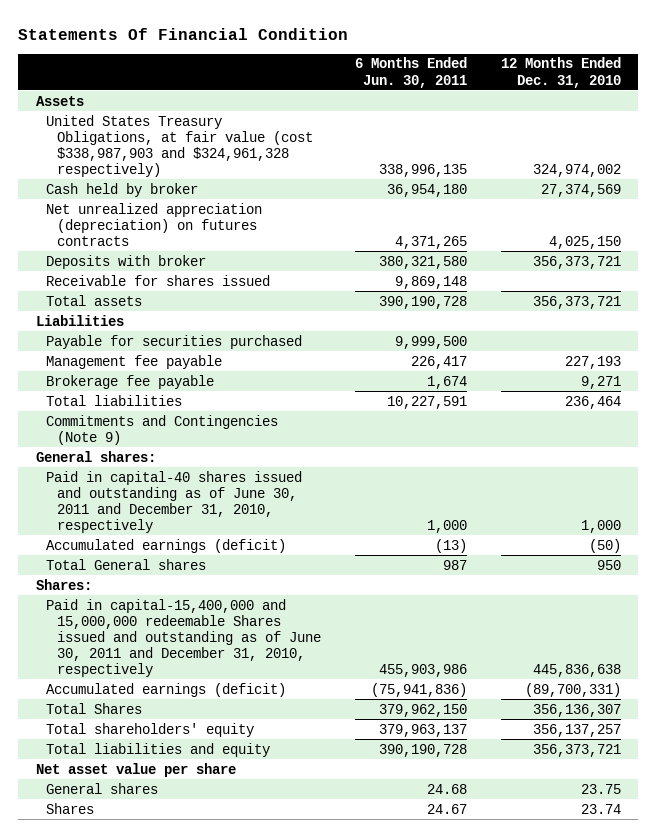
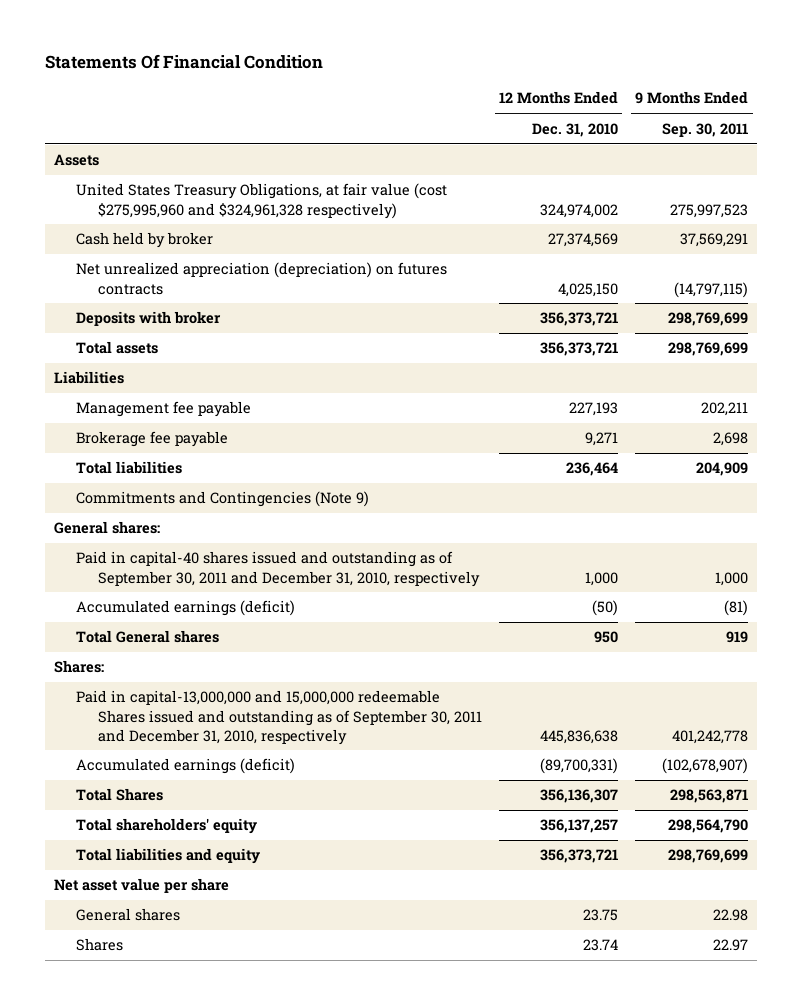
- | 6 Months Ended Jun. 30, 2011 | 12 Months Ended Dec. 31, 2010
+ | 12 Months Ended Dec. 31, 2010 | 9 Months Ended Sep. 30, 2011
- United States Treasury Obligations, at fair value (cost $338,987,903 and $324,961,328 respectively) | 338,996,135 | 324,974,002
+ United States Treasury Obligations, at fair value (cost $275,995,960 and $324,961,328 respectively) | 324,974,002 | 275,997,523
- Receivable for shares issued | 9,869,148 |
- Payable for securities purchased | 9,999,500 |
- Paid in capital-40 shares issued and outstanding as of June 30, 2011 and December 31, 2010, respectively | 1,000 | 1,000
+ Paid in capital-40 shares issued and outstanding as of September 30, 2011 and December 31, 2010, respectively | 1,000 | 1,000
- Paid in capital-15,400,000 and 15,000,000 redeemable Shares issued and outstanding as of June 30, 2011 and December 31, 2010, respectively | 455,903,986 | 445,836,638
+ Paid in capital-13,000,000 and 15,000,000 redeemable Shares issued and outstanding as of September 30, 2011 and December 31, 2010, respectively | 445,836,638 | 401,242,778

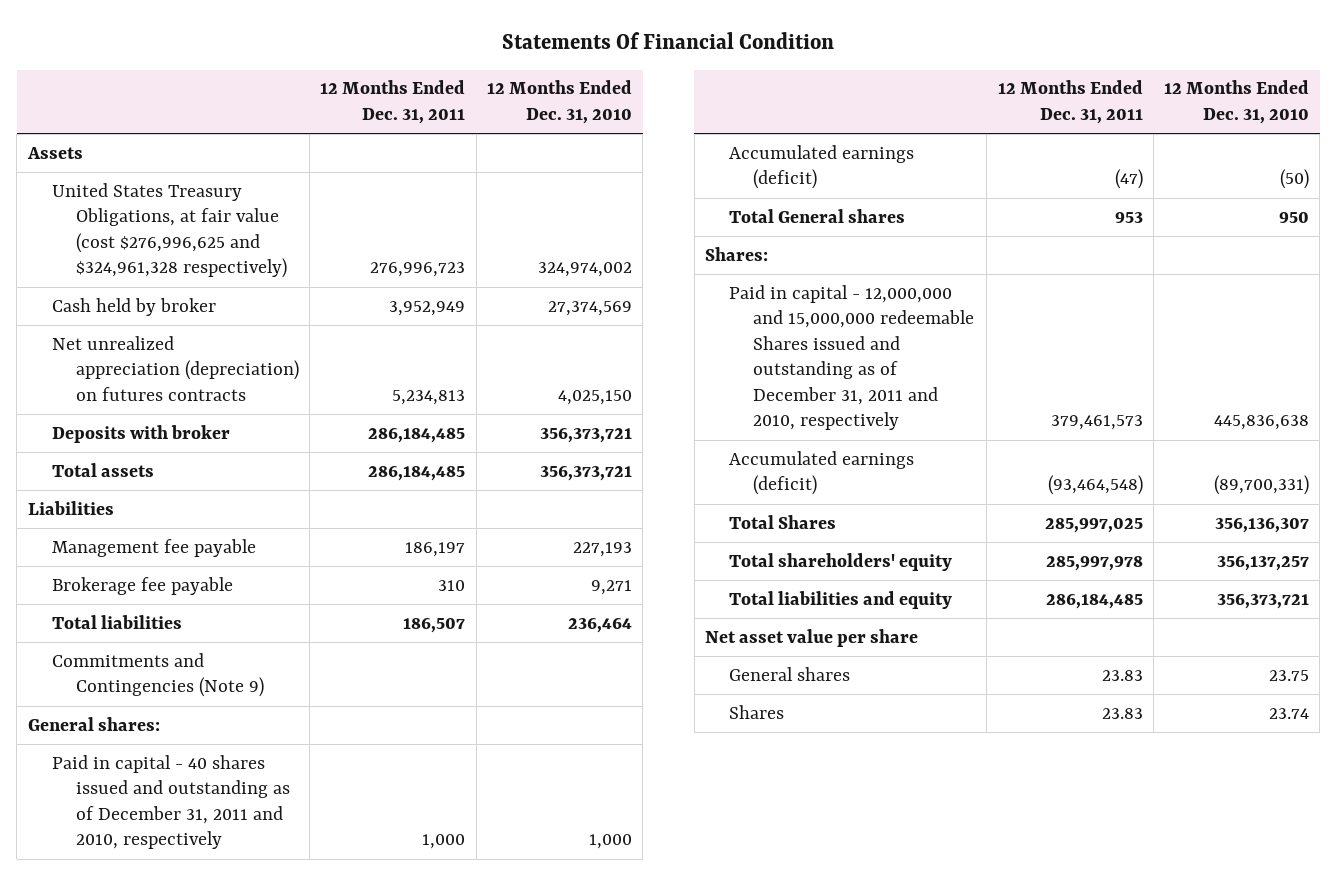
- | 12 Months Ended Dec. 31, 2010 | 9 Months Ended Sep. 30, 2011
+ | 12 Months Ended Dec. 31, 2011 | 12 Months Ended Dec. 31, 2010
- United States Treasury Obligations, at fair value (cost $275,995,960 and $324,961,328 respectively) | 324,974,002 | 275,997,523
+ United States Treasury Obligations, at fair value (cost $276,996,625 and $324,961,328 respectively) | 276,996,723 | 324,974,002
- Paid in capital-40 shares issued and outstanding as of September 30, 2011 and December 31, 2010, respectively | 1,000 | 1,000
+ Paid in capital - 40 shares issued and outstanding as of December 31, 2011 and 2010, respectively | 1,000 | 1,000
- Paid in capital-13,000,000 and 15,000,000 redeemable Shares issued and outstanding as of September 30, 2011 and December 31, 2010, respectively | 445,836,638 | 401,242,778
+ Paid in capital - 12,000,000 and 15,000,000 redeemable Shares issued and outstanding as of December 31, 2011 and 2010, respectively | 379,461,573 | 445,836,638

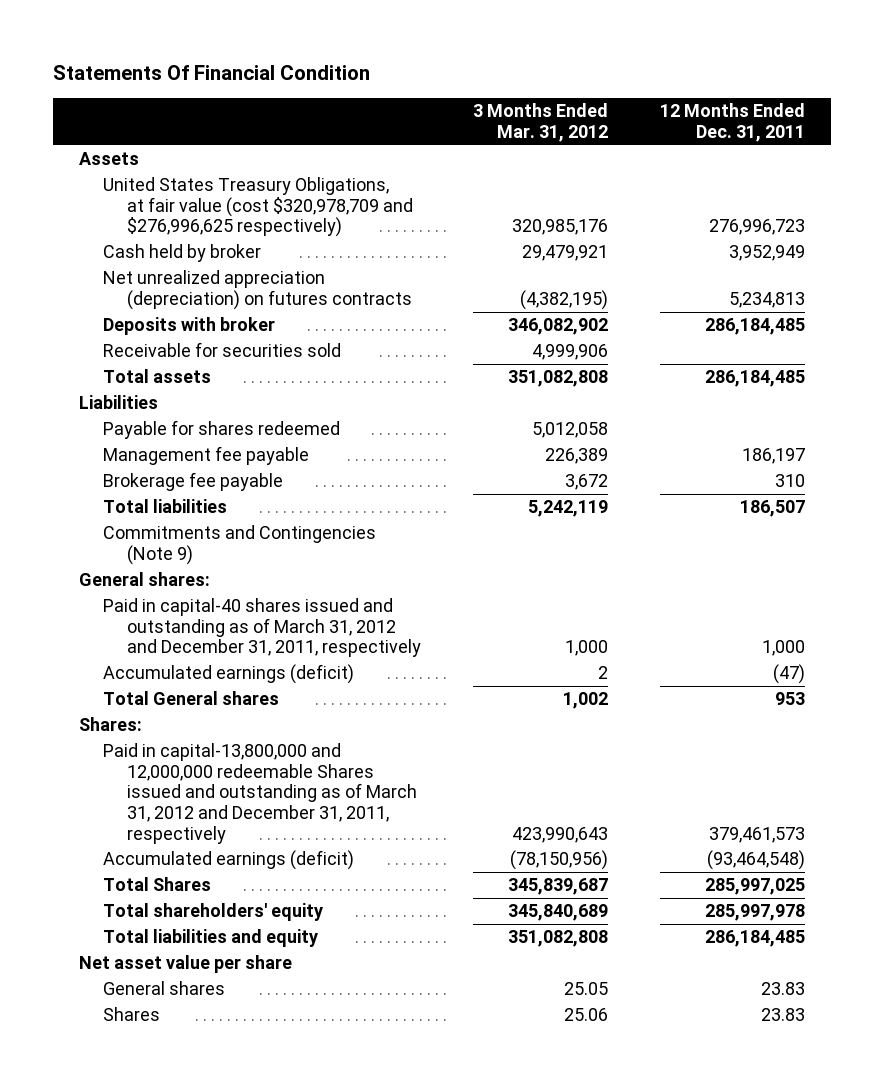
- | 12 Months Ended Dec. 31, 2011 | 12 Months Ended Dec. 31, 2010
+ | 3 Months Ended Mar. 31, 2012 | 12 Months Ended Dec. 31, 2011
- United States Treasury Obligations, at fair value (cost $276,996,625 and $324,961,328 respectively) | 276,996,723 | 324,974,002
+ United States Treasury Obligations, at fair value (cost $320,978,709 and $276,996,625 respectively) | 320,985,176 | 276,996,723
+ Receivable for securities sold | 4,999,906 |
+ Payable for shares redeemed | 5,012,058 |
- Paid in capital - 40 shares issued and outstanding as of December 31, 2011 and 2010, respectively | 1,000 | 1,000
+ Paid in capital-40 shares issued and outstanding as of March 31, 2012 and December 31, 2011, respectively | 1,000 | 1,000
- Paid in capital - 12,000,000 and 15,000,000 redeemable Shares issued and outstanding as of December 31, 2011 and 2010, respectively | 379,461,573 | 445,836,638
+ Paid in capital-13,800,000 and 12,000,000 redeemable Shares issued and outstanding as of March 31, 2012 and December 31, 2011, respectively | 423,990,643 | 379,461,573

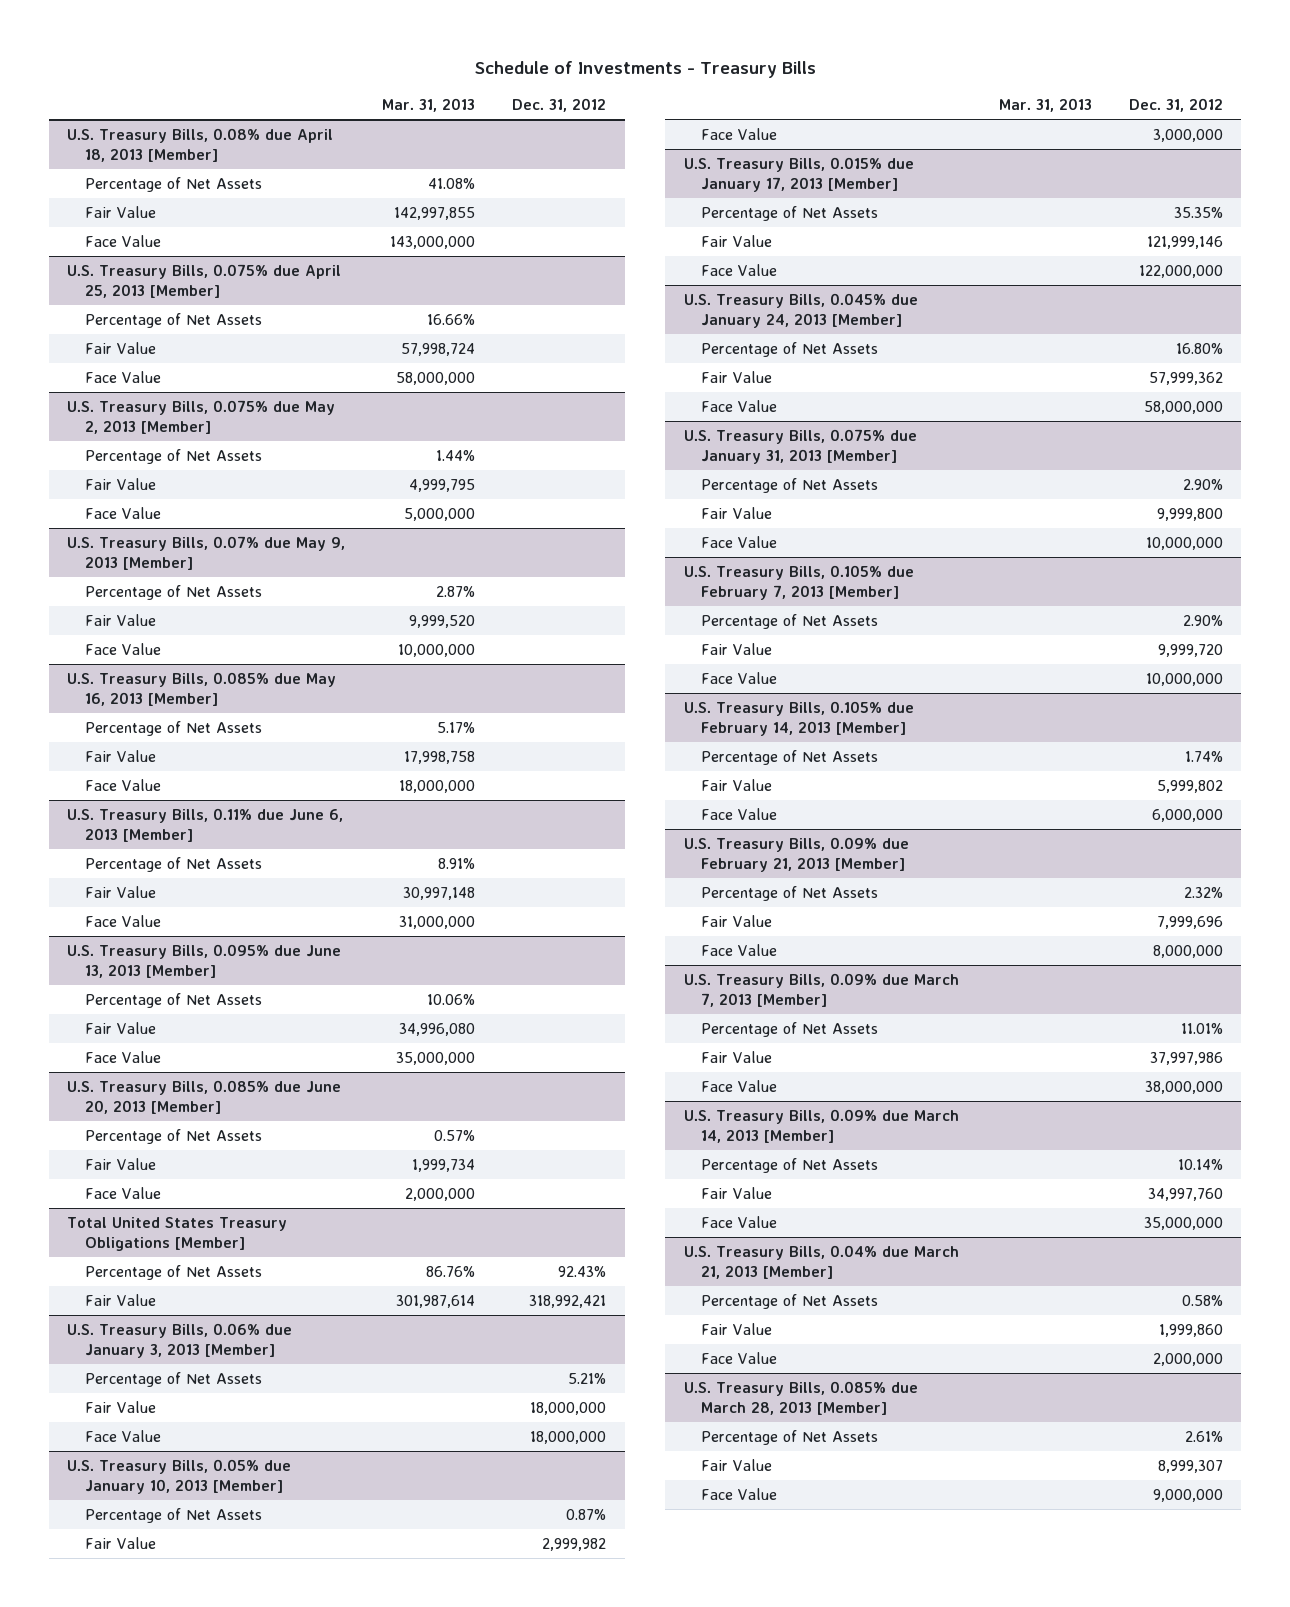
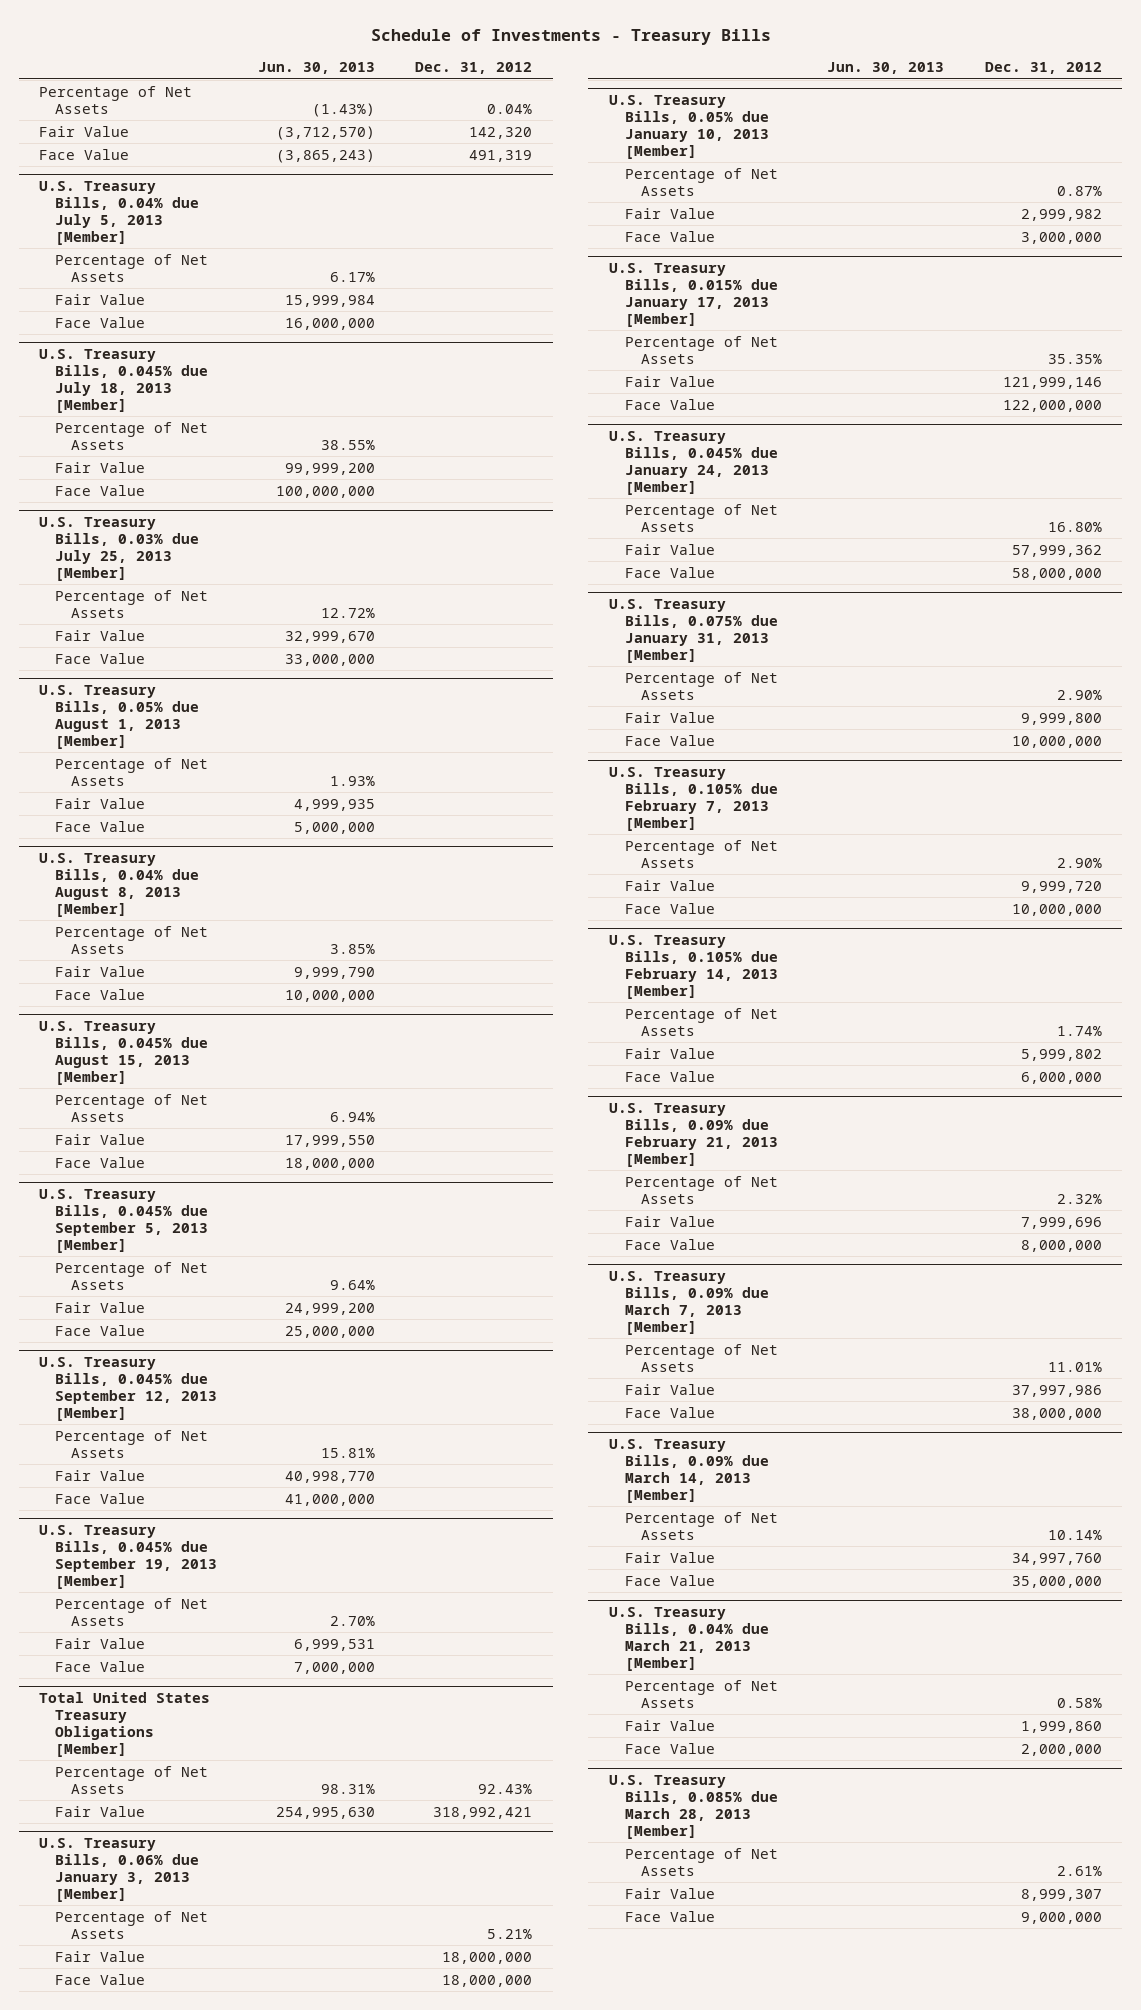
- | Mar. 31, 2013 | Dec. 31, 2012
+ | Jun. 30, 2013 | Dec. 31, 2012
- U.S. Treasury Bills, 0.08% due April 18, 2013 [Member]
+ Percentage of Net Assets | (1.43%) | 0.04%
+ Fair Value | (3,712,570) | 142,320
+ Face Value | (3,865,243) | 491,319
+ U.S. Treasury Bills, 0.04% due July 5, 2013 [Member]
- U.S. Treasury Bills, 0.075% due April 25, 2013 [Member]
+ U.S. Treasury Bills, 0.045% due July 18, 2013 [Member]
- U.S. Treasury Bills, 0.075% due May 2, 2013 [Member]
+ U.S. Treasury Bills, 0.03% due July 25, 2013 [Member]
- U.S. Treasury Bills, 0.07% due May 9, 2013 [Member]
+ U.S. Treasury Bills, 0.05% due August 1, 2013 [Member]
- U.S. Treasury Bills, 0.085% due May 16, 2013 [Member]
+ U.S. Treasury Bills, 0.04% due August 8, 2013 [Member]
- U.S. Treasury Bills, 0.11% due June 6, 2013 [Member]
+ U.S. Treasury Bills, 0.045% due August 15, 2013 [Member]
- U.S. Treasury Bills, 0.095% due June 13, 2013 [Member]
+ U.S. Treasury Bills, 0.045% due September 5, 2013 [Member]
- U.S. Treasury Bills, 0.085% due June 20, 2013 [Member]
+ U.S. Treasury Bills, 0.045% due September 12, 2013 [Member]
+ U.S. Treasury Bills, 0.045% due September 19, 2013 [Member]
+ Percentage of Net Assets | 2.70% |
+ Fair Value | 6,999,531 |
+ Face Value | 7,000,000 |

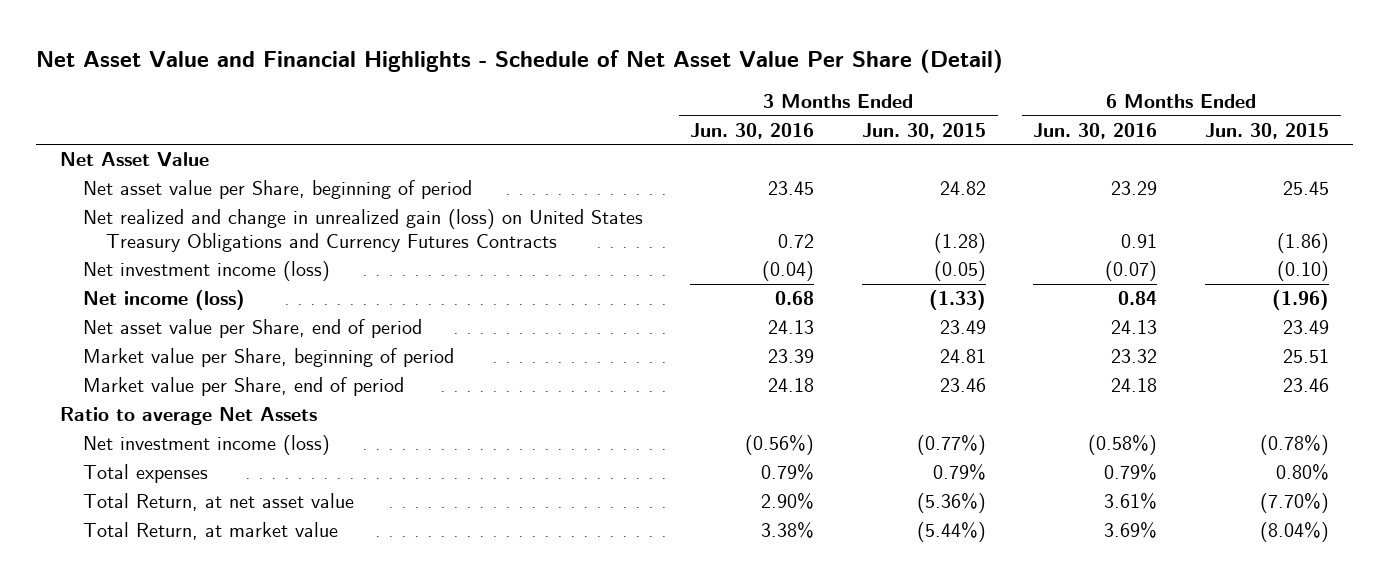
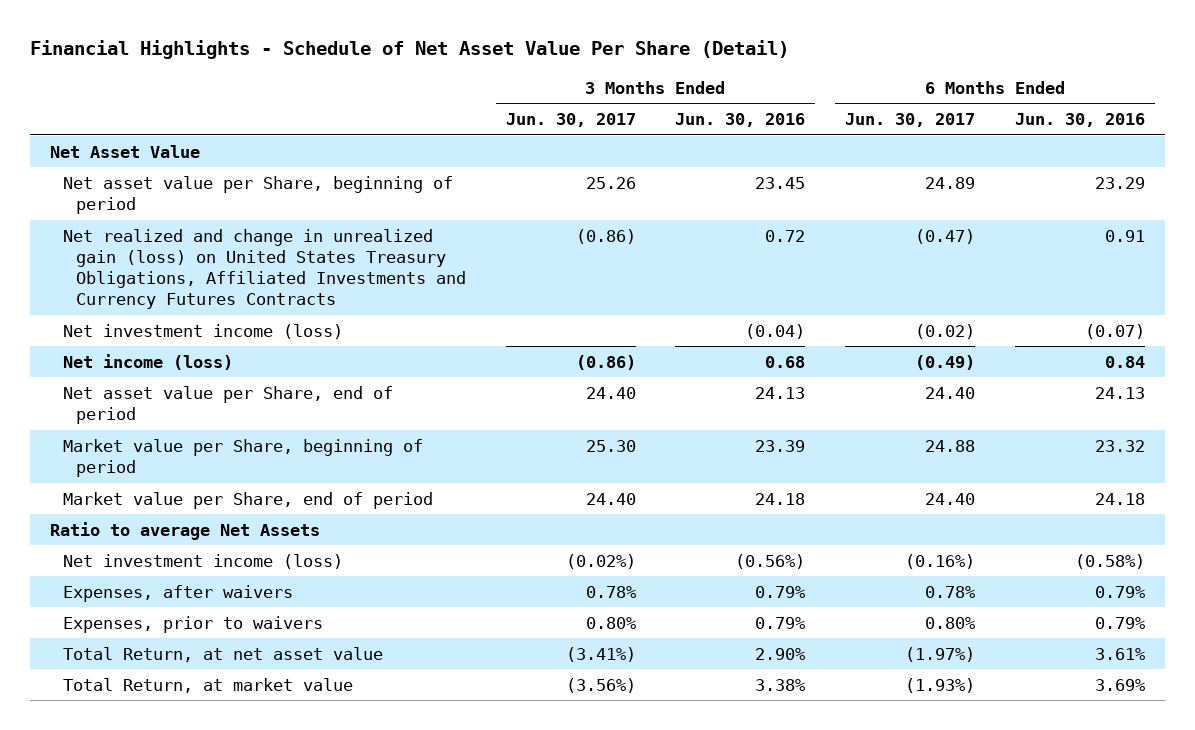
- Net Asset Value and Financial Highlights - Schedule of Net Asset Value Per Share (Detail)
+ Financial Highlights - Schedule of Net Asset Value Per Share (Detail)
- | 3 Months Ended Jun. 30, 2016 | 3 Months Ended Jun. 30, 2015 | 6 Months Ended Jun. 30, 2016 | 6 Months Ended Jun. 30, 2015
+ | 3 Months Ended Jun. 30, 2017 | 3 Months Ended Jun. 30, 2016 | 6 Months Ended Jun. 30, 2017 | 6 Months Ended Jun. 30, 2016
- Net realized and change in unrealized gain (loss) on United States Treasury Obligations and Currency Futures Contracts | 0.72 | (1.28) | 0.91 | (1.86)
+ Net realized and change in unrealized gain (loss) on United States Treasury Obligations, Affiliated Investments and Currency Futures Contracts | (0.86) | 0.72 | (0.47) | 0.91
- Total expenses | 0.79% | 0.79% | 0.79% | 0.80%
+ Expenses, after waivers | 0.78% | 0.79% | 0.78% | 0.79%
+ Expenses, prior to waivers | 0.80% | 0.79% | 0.80% | 0.79%

